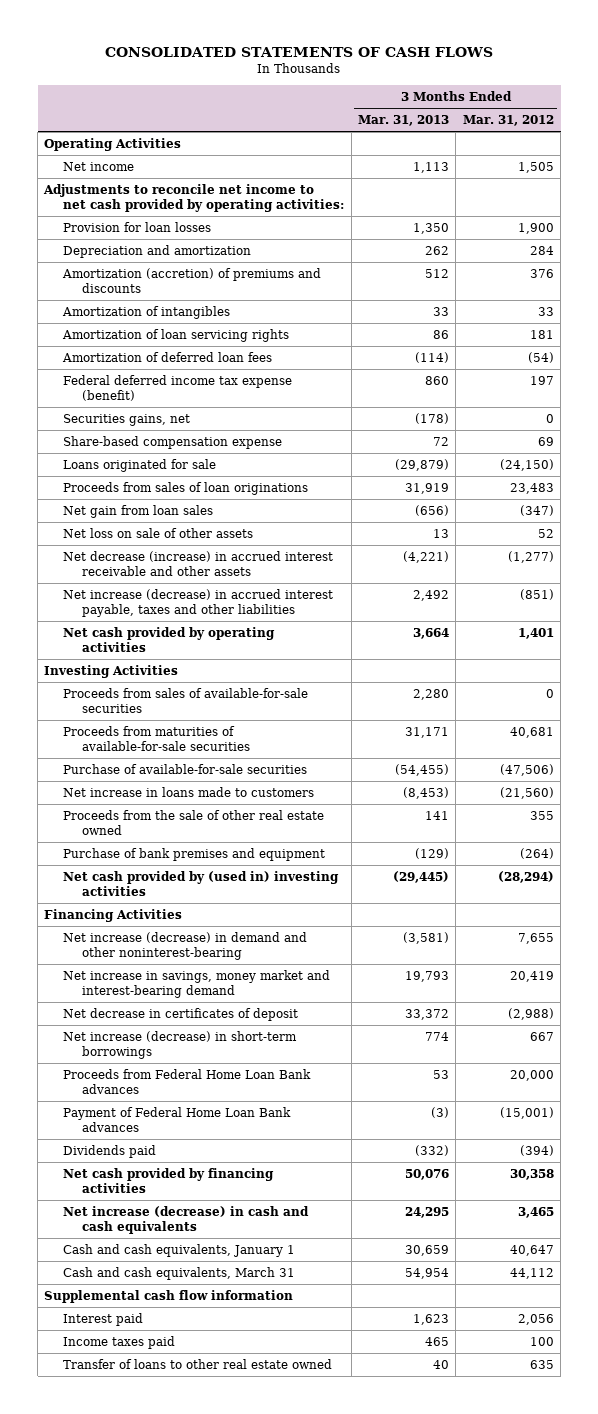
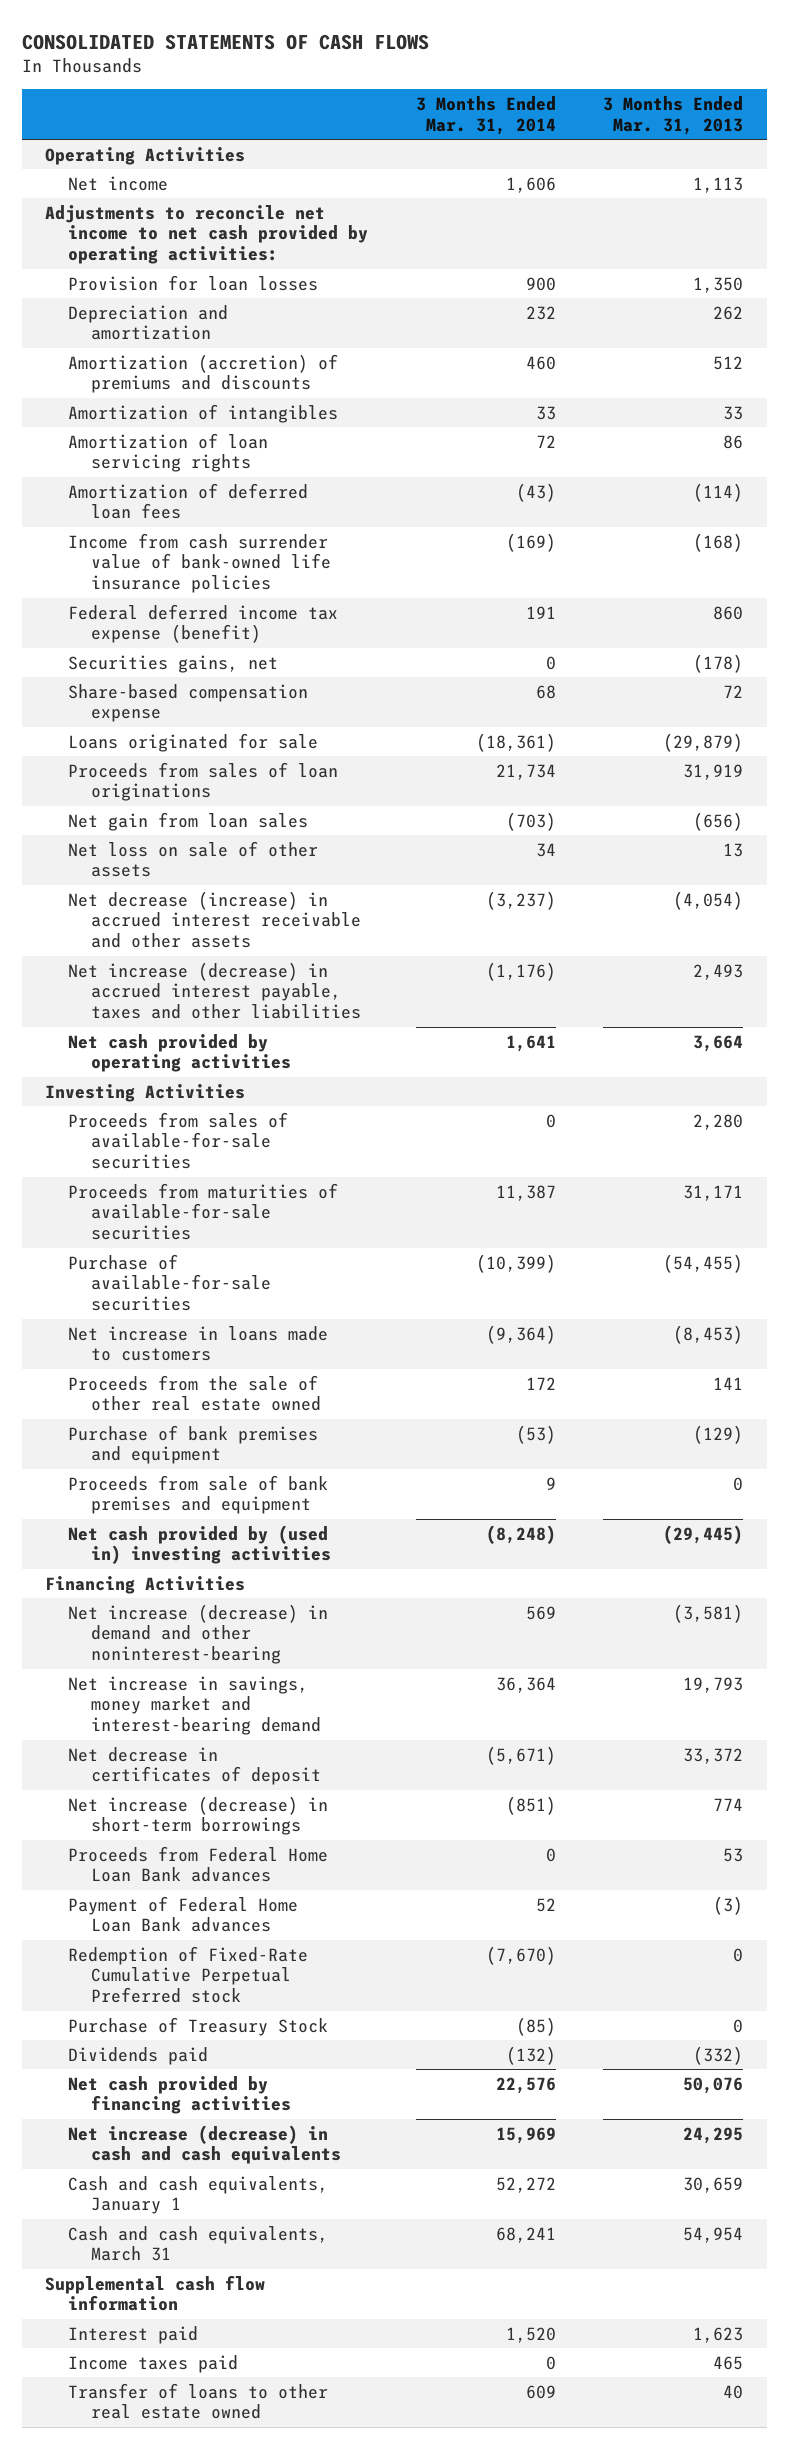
- | 3 Months Ended Mar. 31, 2013 | 3 Months Ended Mar. 31, 2012
+ | 3 Months Ended Mar. 31, 2014 | 3 Months Ended Mar. 31, 2013
+ Income from cash surrender value of bank-owned life insurance policies | (169) | (168)
- Net decrease (increase) in accrued interest receivable and other assets | (4,221) | (1,277)
- Net increase (decrease) in accrued interest payable, taxes and other liabilities | 2,492 | (851)
+ Net decrease (increase) in accrued interest receivable and other assets | (3,237) | (4,054)
+ Net increase (decrease) in accrued interest payable, taxes and other liabilities | (1,176) | 2,493
+ Proceeds from sale of bank premises and equipment | 9 | 0
+ Redemption of Fixed-Rate Cumulative Perpetual Preferred stock | (7,670) | 0
+ Purchase of Treasury Stock | (85) | 0

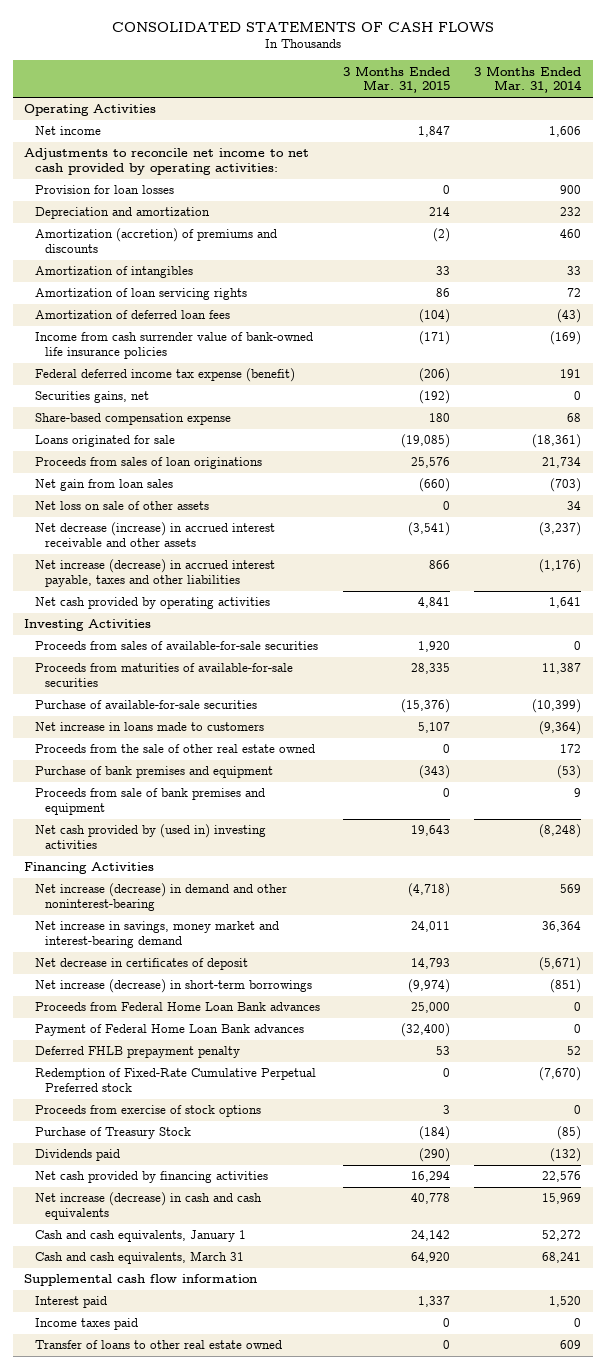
- | 3 Months Ended Mar. 31, 2014 | 3 Months Ended Mar. 31, 2013
+ | 3 Months Ended Mar. 31, 2015 | 3 Months Ended Mar. 31, 2014
- Payment of Federal Home Loan Bank advances | 52 | (3)
+ Payment of Federal Home Loan Bank advances | (32,400) | 0
+ Deferred FHLB prepayment penalty | 53 | 52
+ Proceeds from exercise of stock options | 3 | 0

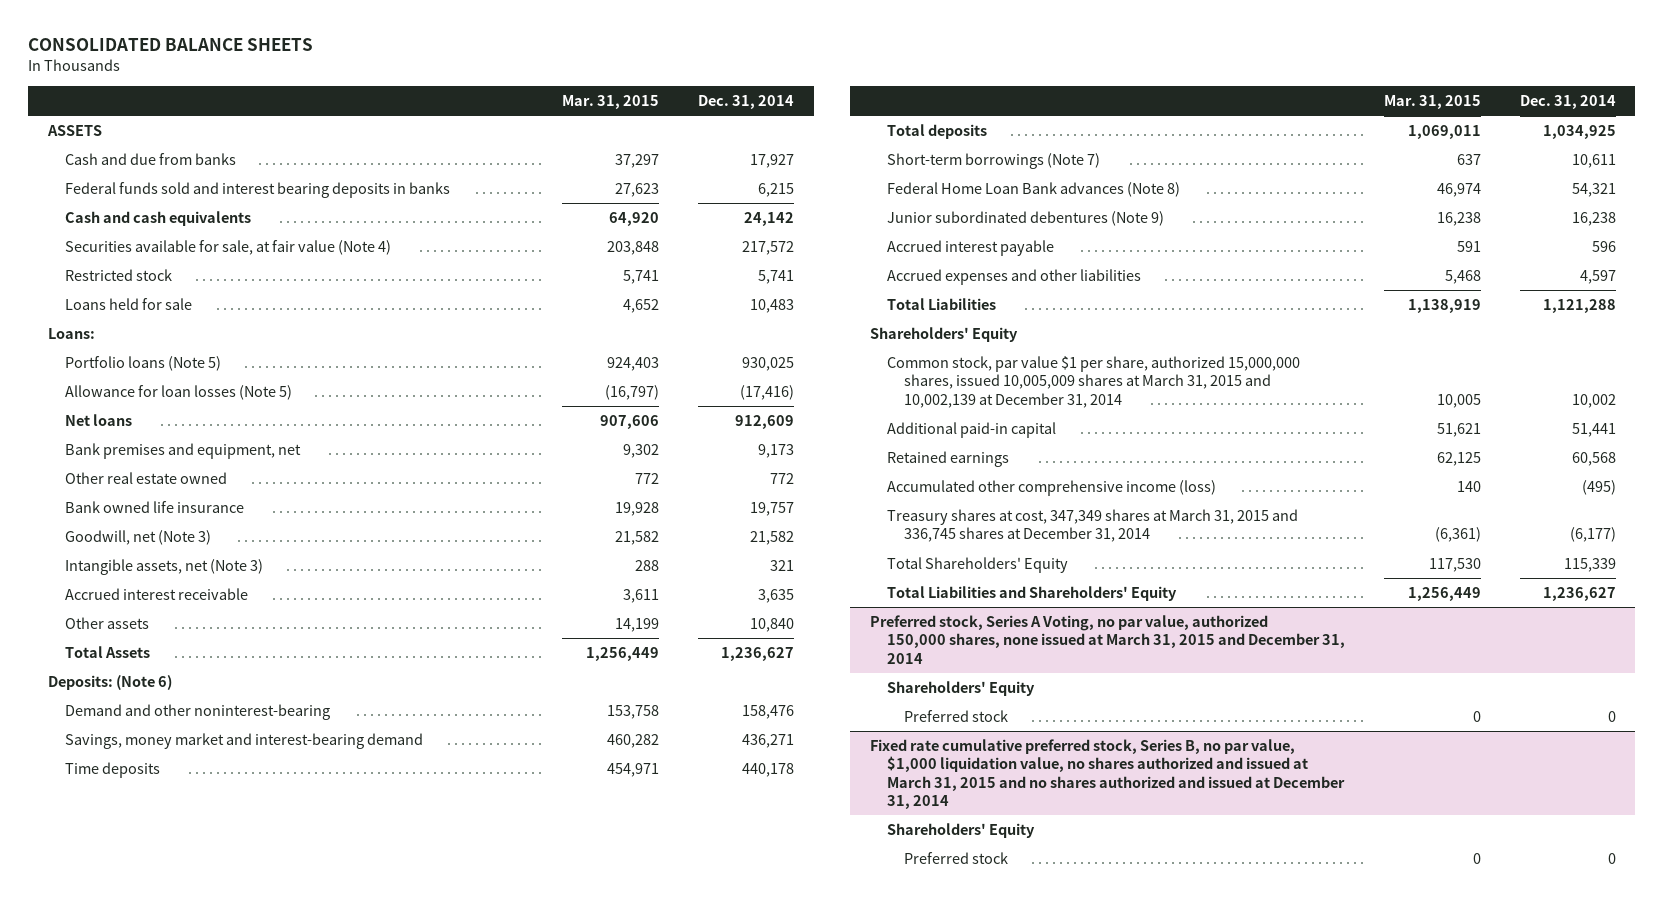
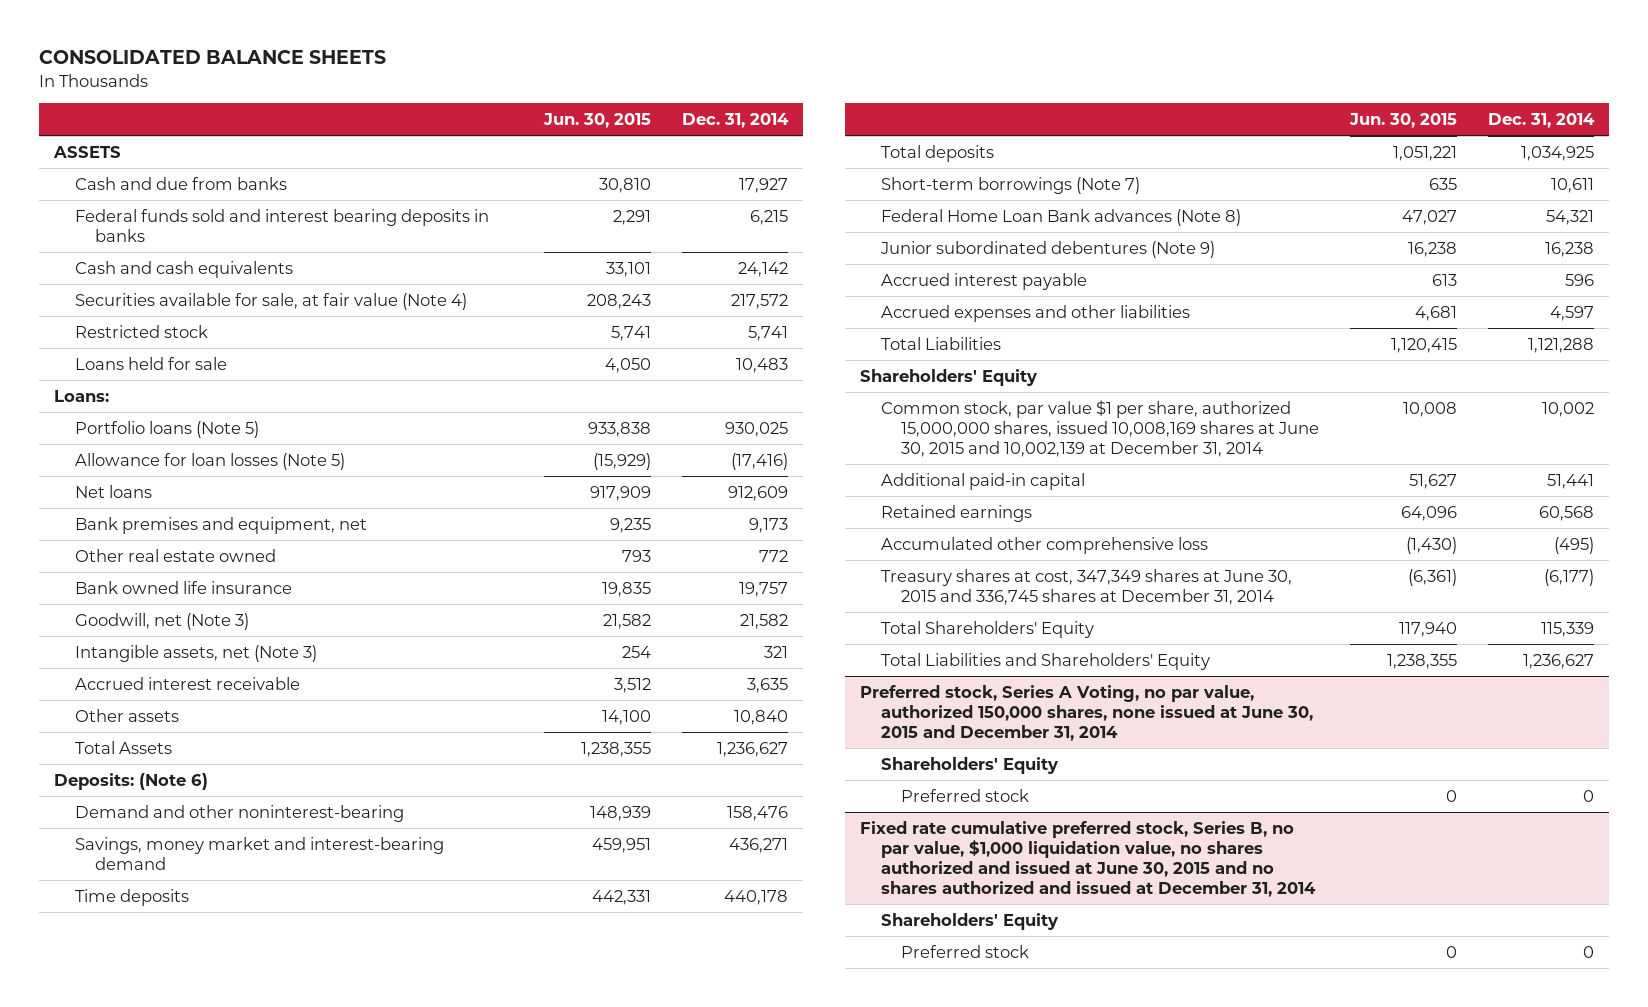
- | Mar. 31, 2015 | Dec. 31, 2014
+ | Jun. 30, 2015 | Dec. 31, 2014
- Common stock, par value $1 per share, authorized 15,000,000 shares, issued 10,005,009 shares at March 31, 2015 and 10,002,139 at December 31, 2014 | 10,005 | 10,002
+ Common stock, par value $1 per share, authorized 15,000,000 shares, issued 10,008,169 shares at June 30, 2015 and 10,002,139 at December 31, 2014 | 10,008 | 10,002
- Accumulated other comprehensive income (loss) | 140 | (495)
- Treasury shares at cost, 347,349 shares at March 31, 2015 and 336,745 shares at December 31, 2014 | (6,361) | (6,177)
+ Accumulated other comprehensive loss | (1,430) | (495)
+ Treasury shares at cost, 347,349 shares at June 30, 2015 and 336,745 shares at December 31, 2014 | (6,361) | (6,177)
- Preferred stock, Series A Voting, no par value, authorized 150,000 shares, none issued at March 31, 2015 and December 31, 2014
+ Preferred stock, Series A Voting, no par value, authorized 150,000 shares, none issued at June 30, 2015 and December 31, 2014
- Fixed rate cumulative preferred stock, Series B, no par value, $1,000 liquidation value, no shares authorized and issued at March 31, 2015 and no shares authorized and issued at December 31, 2014
+ Fixed rate cumulative preferred stock, Series B, no par value, $1,000 liquidation value, no shares authorized and issued at June 30, 2015 and no shares authorized and issued at December 31, 2014

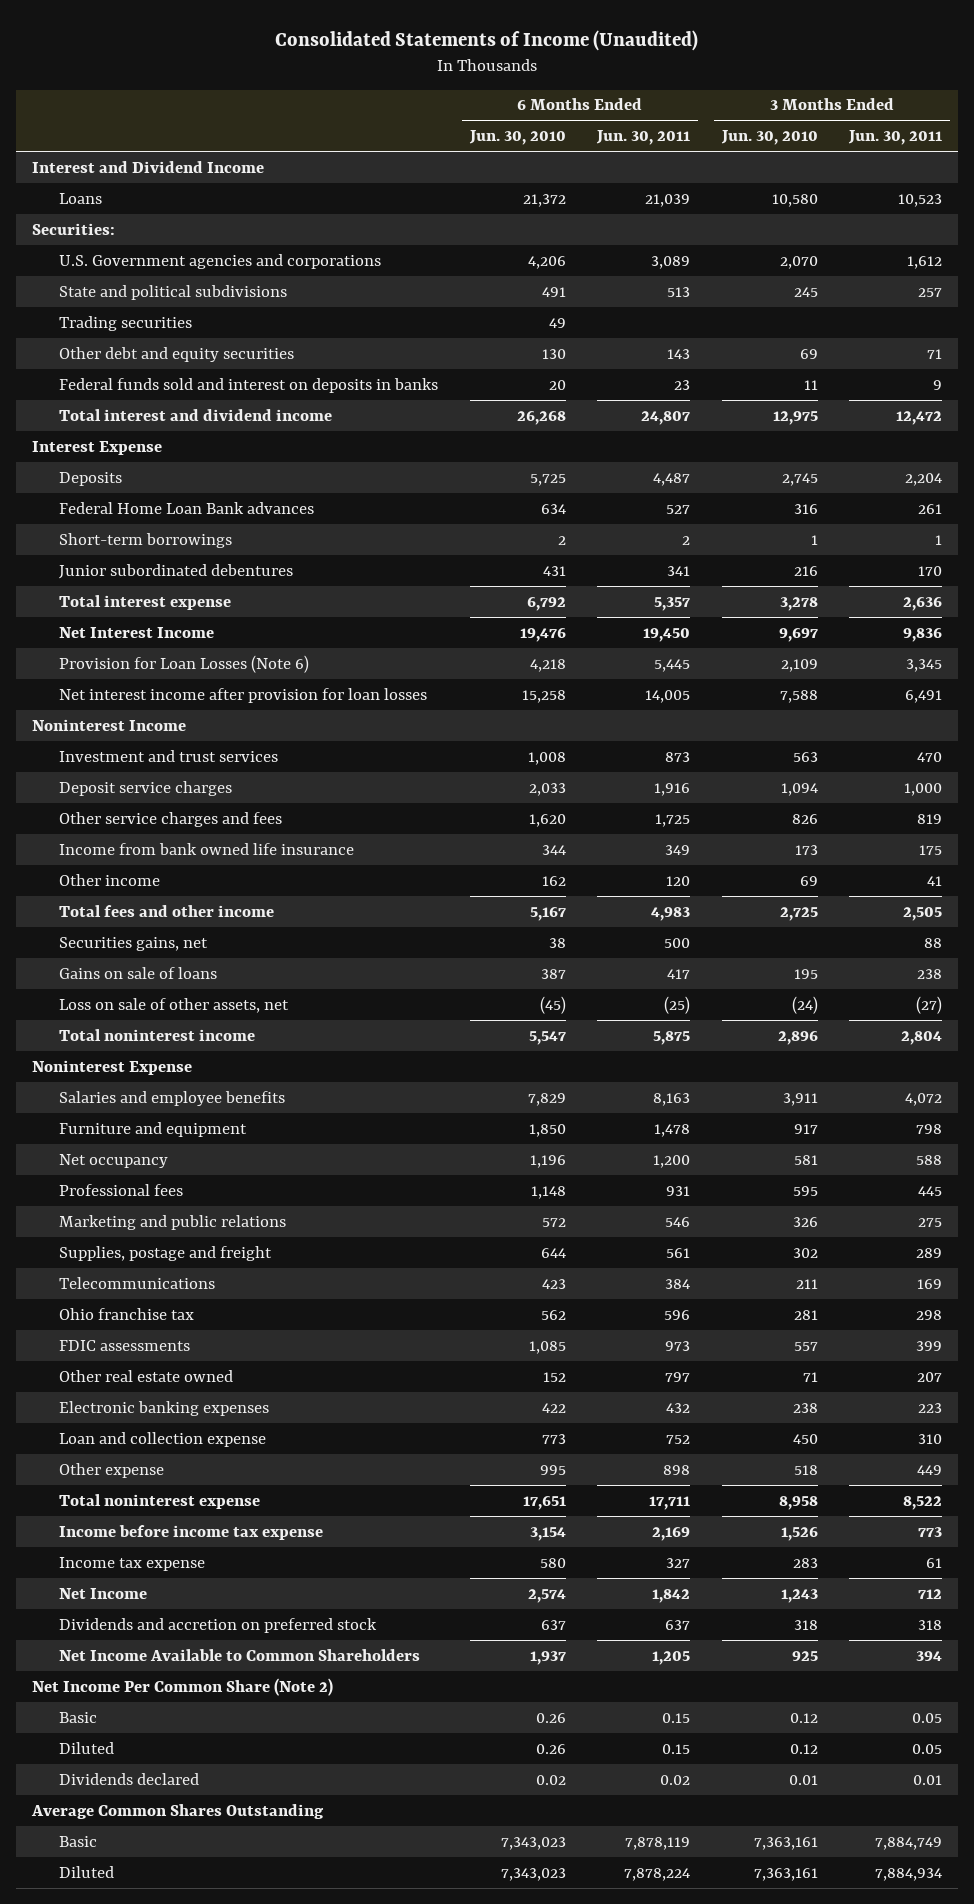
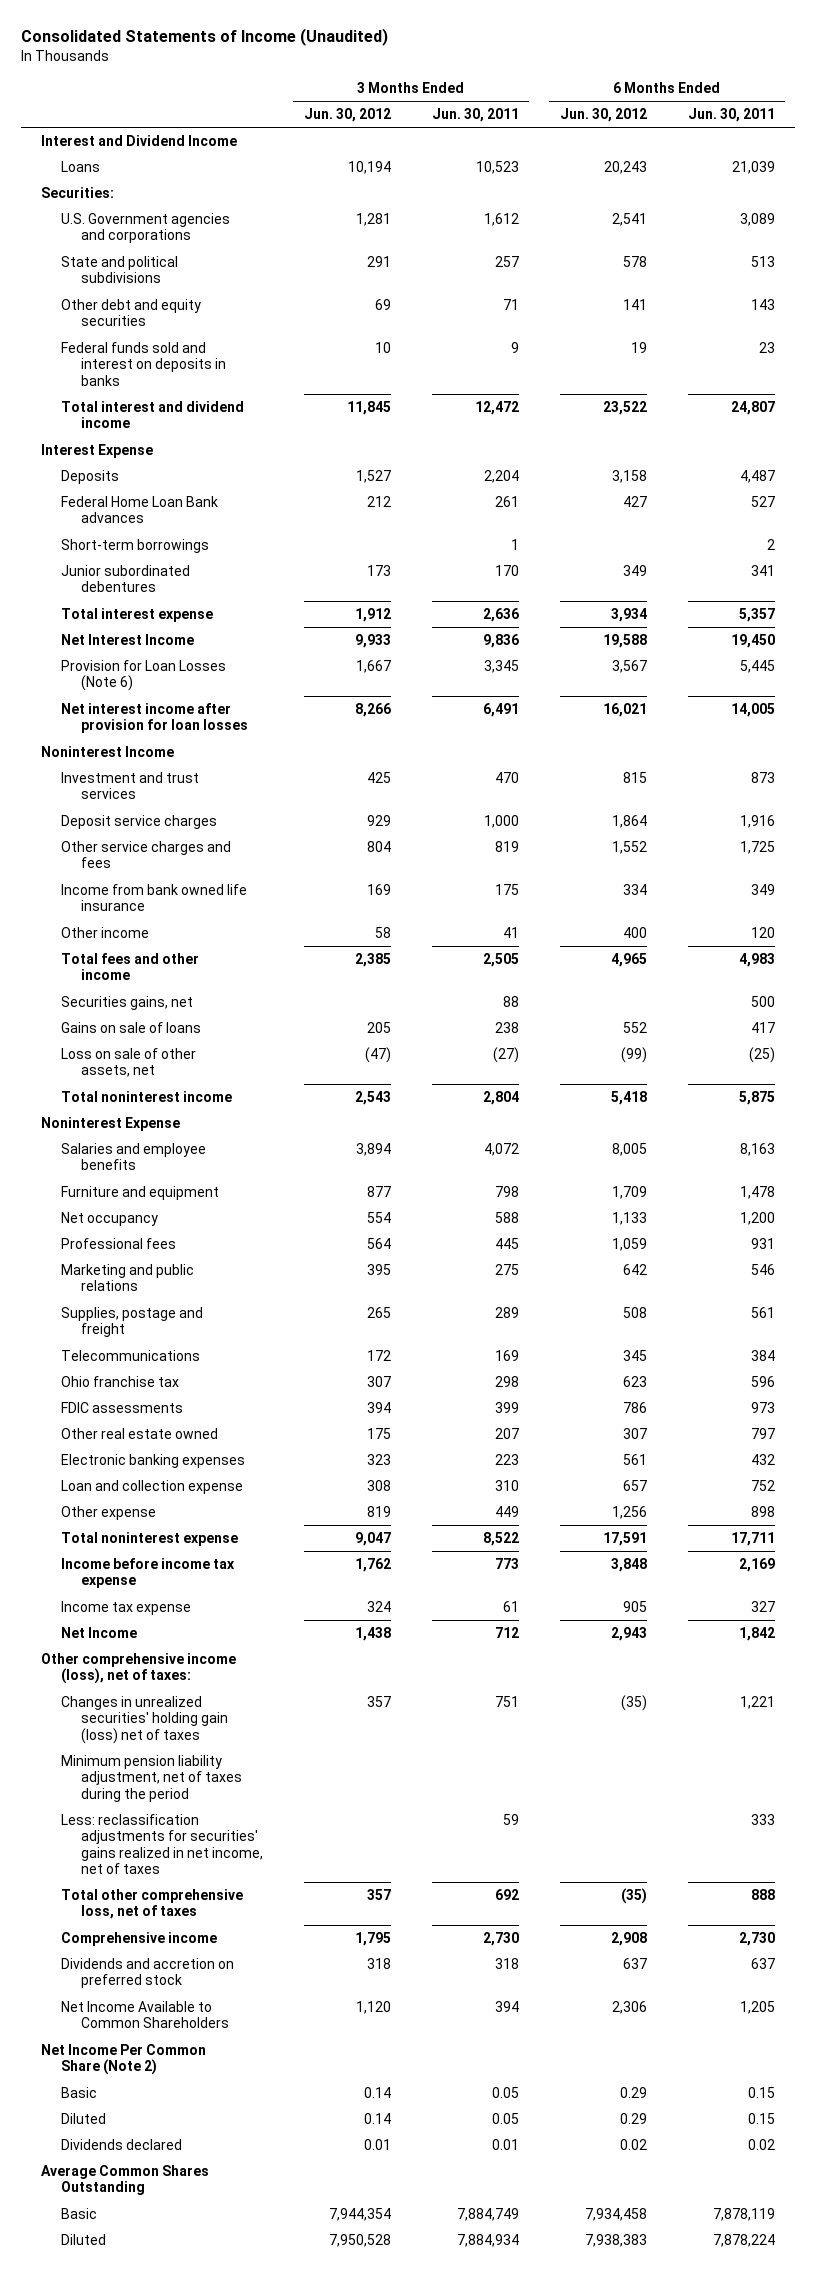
- | 6 Months Ended Jun. 30, 2010 | 6 Months Ended Jun. 30, 2011 | 3 Months Ended Jun. 30, 2010 | 3 Months Ended Jun. 30, 2011
+ | 3 Months Ended Jun. 30, 2012 | 3 Months Ended Jun. 30, 2011 | 6 Months Ended Jun. 30, 2012 | 6 Months Ended Jun. 30, 2011
- Trading securities | 49 | | |
+ Other comprehensive income (loss), net of taxes:
+ Changes in unrealized securities' holding gain (loss) net of taxes | 357 | 751 | (35) | 1,221
+ Minimum pension liability adjustment, net of taxes during the period
+ Less: reclassification adjustments for securities' gains realized in net income, net of taxes | | 59 | | 333
+ Total other comprehensive loss, net of taxes | 357 | 692 | (35) | 888
+ Comprehensive income | 1,795 | 2,730 | 2,908 | 2,730

